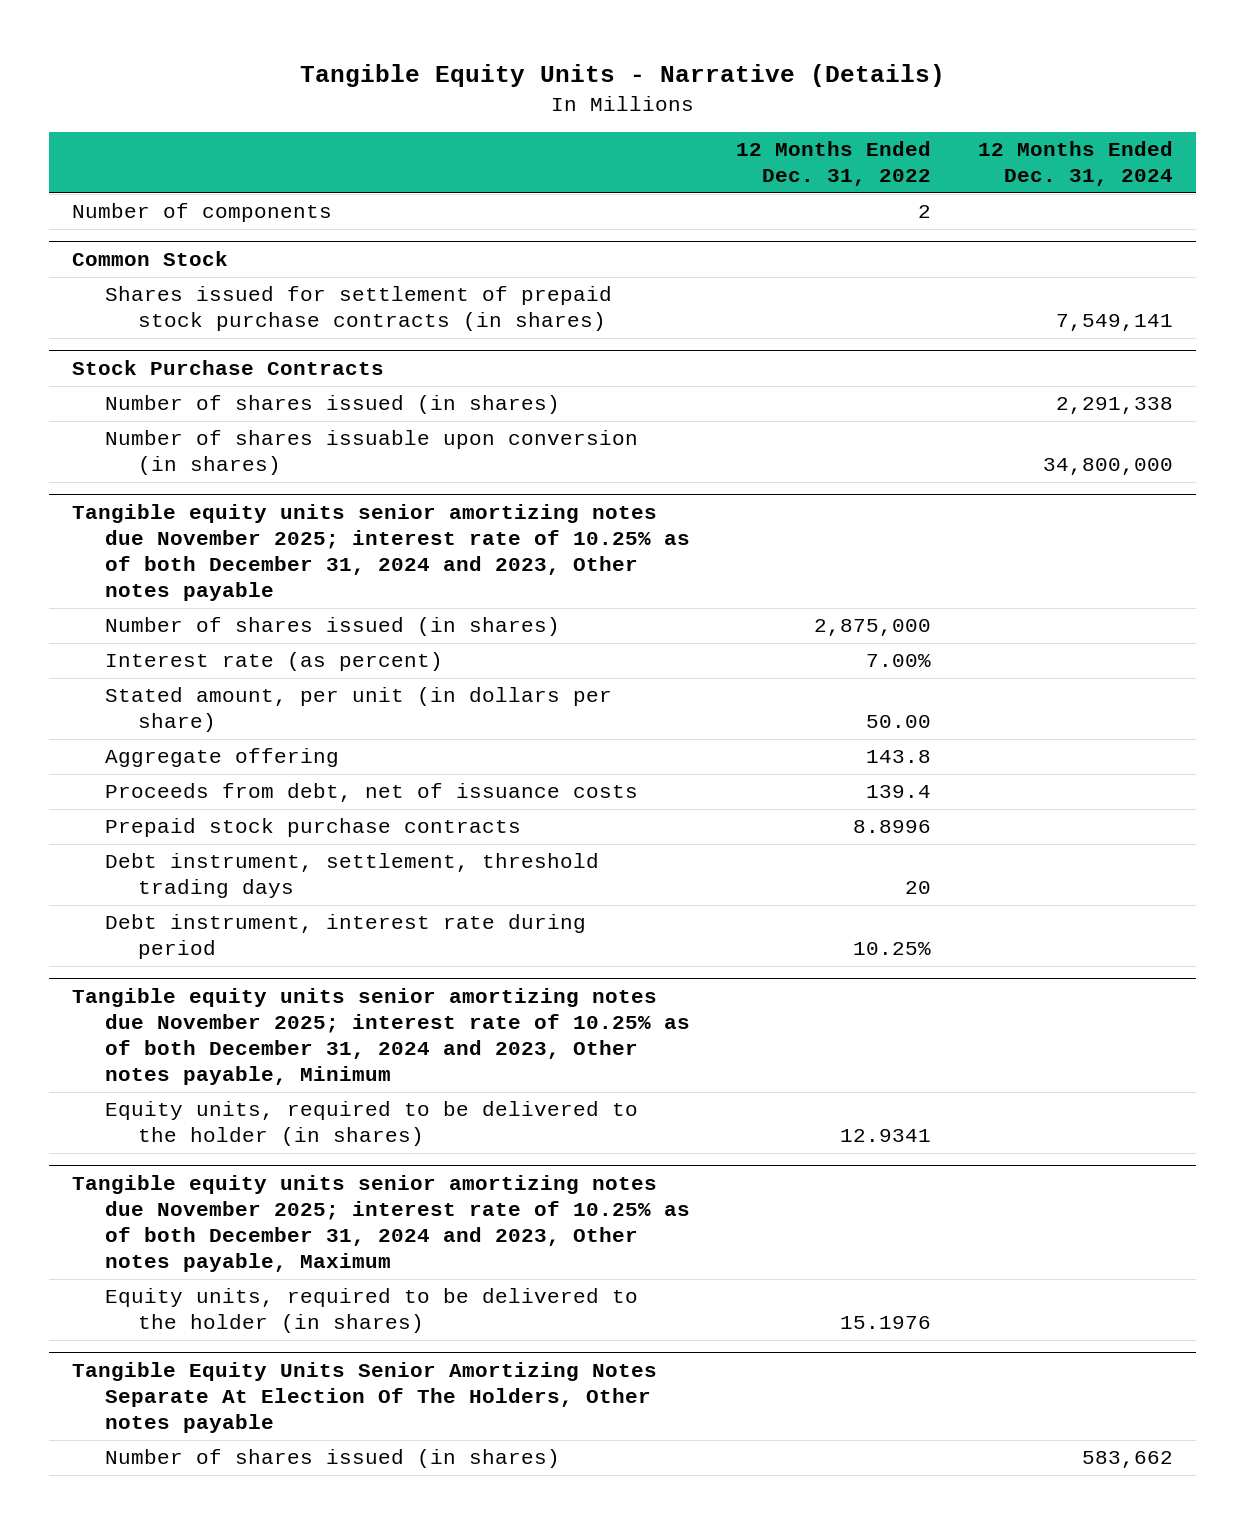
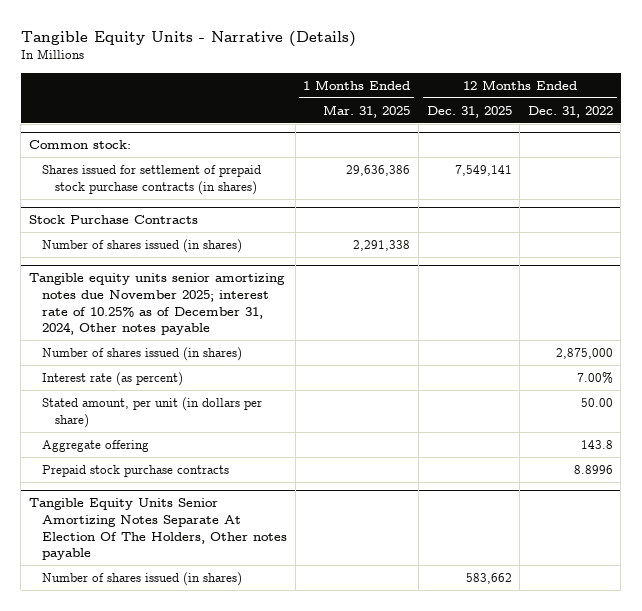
- | 12 Months Ended Dec. 31, 2022 | 12 Months Ended Dec. 31, 2024
+ | 1 Months Ended Mar. 31, 2025 | 12 Months Ended Dec. 31, 2025 | 12 Months Ended Dec. 31, 2022
- Number of components | 2 |
- Common Stock
+ Common stock:
@ Stock Purchase Contracts
- Number of shares issuable upon conversion (in shares) | | 34,800,000
- Tangible equity units senior amortizing notes due November 2025; interest rate of 10.25% as of both December 31, 2024 and 2023, Other notes payable
+ Tangible equity units senior amortizing notes due November 2025; interest rate of 10.25% as of December 31, 2024, Other notes payable
- Proceeds from debt, net of issuance costs | 139.4 |
- Debt instrument, settlement, threshold trading days | 20 |
- Debt instrument, interest rate during period | 10.25% |
- Tangible equity units senior amortizing notes due November 2025; interest rate of 10.25% as of both December 31, 2024 and 2023, Other notes payable, Minimum
- Equity units, required to be delivered to the holder (in shares) | 12.9341 |
- Tangible equity units senior amortizing notes due November 2025; interest rate of 10.25% as of both December 31, 2024 and 2023, Other notes payable, Maximum
- Equity units, required to be delivered to the holder (in shares) | 15.1976 |

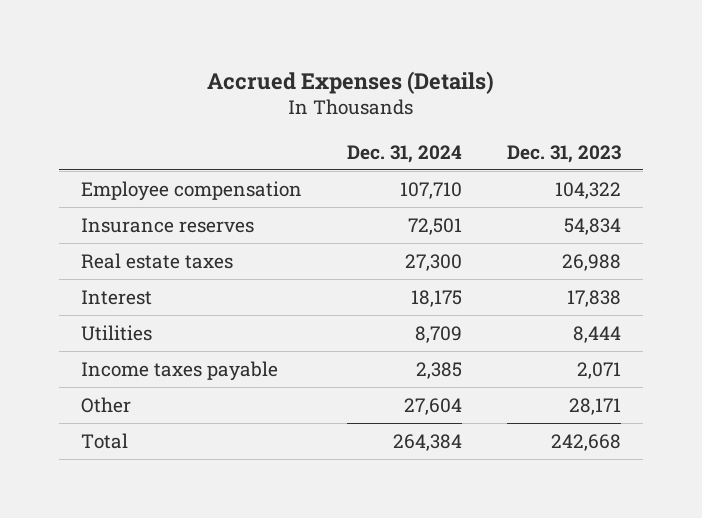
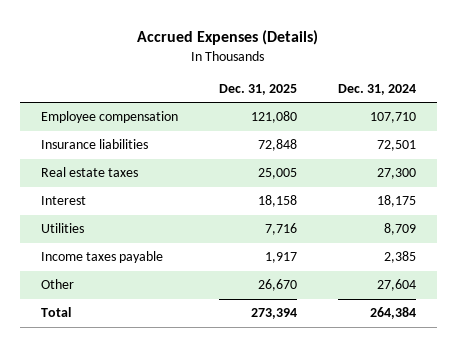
- | Dec. 31, 2024 | Dec. 31, 2023
+ | Dec. 31, 2025 | Dec. 31, 2024
- Insurance reserves | 72,501 | 54,834
+ Insurance liabilities | 72,848 | 72,501

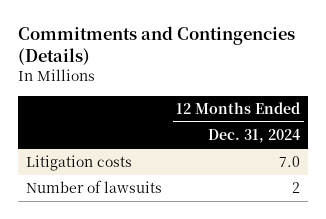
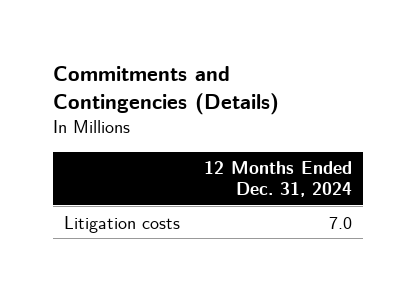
- Number of lawsuits | 2

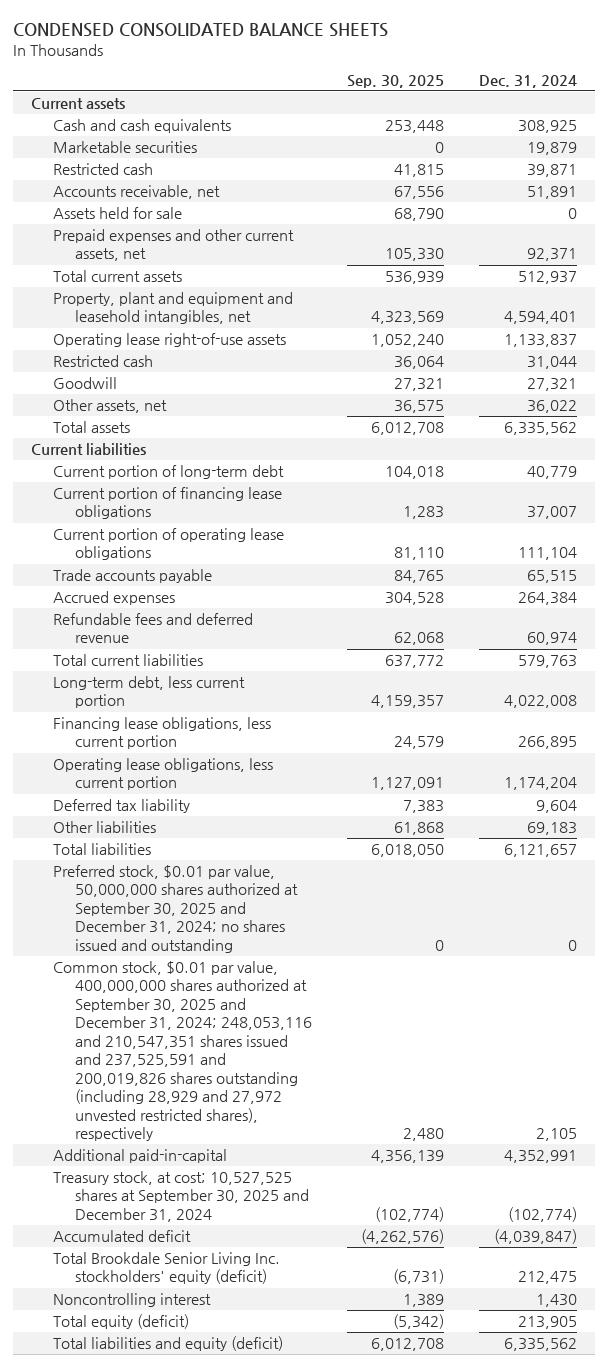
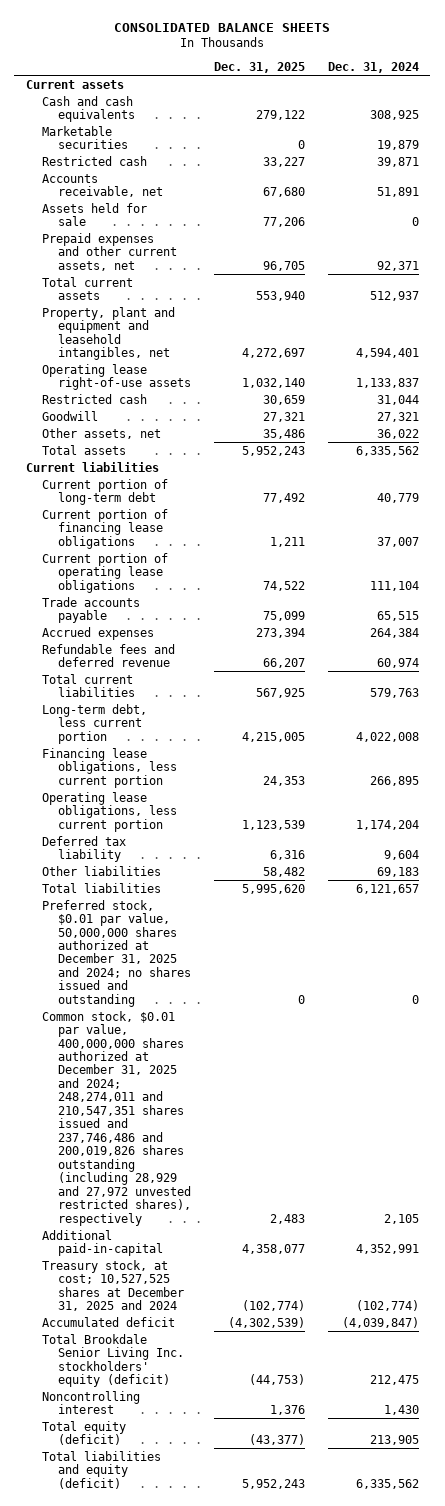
- CONDENSED CONSOLIDATED BALANCE SHEETS
+ CONSOLIDATED BALANCE SHEETS
- | Sep. 30, 2025 | Dec. 31, 2024
+ | Dec. 31, 2025 | Dec. 31, 2024
- Preferred stock, $0.01 par value, 50,000,000 shares authorized at September 30, 2025 and December 31, 2024; no shares issued and outstanding | 0 | 0
- Common stock, $0.01 par value, 400,000,000 shares authorized at September 30, 2025 and December 31, 2024; 248,053,116 and 210,547,351 shares issued and 237,525,591 and 200,019,826 shares outstanding (including 28,929 and 27,972 unvested restricted shares), respectively | 2,480 | 2,105
+ Preferred stock, $0.01 par value, 50,000,000 shares authorized at December 31, 2025 and 2024; no shares issued and outstanding | 0 | 0
+ Common stock, $0.01 par value, 400,000,000 shares authorized at December 31, 2025 and 2024; 248,274,011 and 210,547,351 shares issued and 237,746,486 and 200,019,826 shares outstanding (including 28,929 and 27,972 unvested restricted shares), respectively | 2,483 | 2,105
- Treasury stock, at cost; 10,527,525 shares at September 30, 2025 and December 31, 2024 | (102,774) | (102,774)
+ Treasury stock, at cost; 10,527,525 shares at December 31, 2025 and 2024 | (102,774) | (102,774)

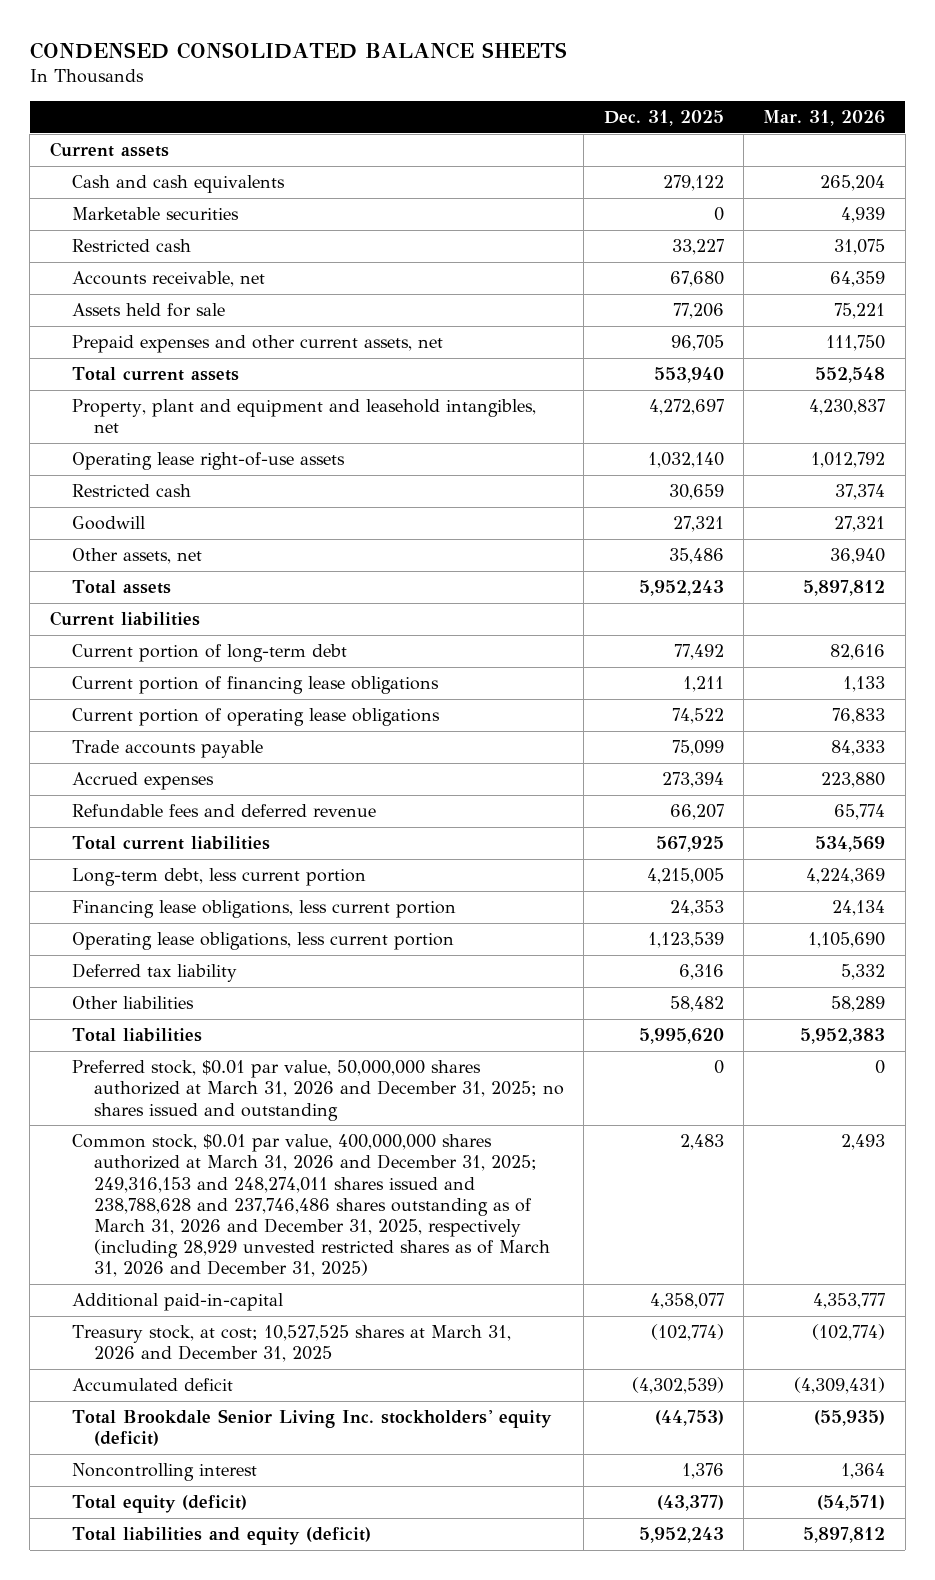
- CONSOLIDATED BALANCE SHEETS
+ CONDENSED CONSOLIDATED BALANCE SHEETS
- | Dec. 31, 2025 | Dec. 31, 2024
+ | Dec. 31, 2025 | Mar. 31, 2026
- Preferred stock, $0.01 par value, 50,000,000 shares authorized at December 31, 2025 and 2024; no shares issued and outstanding | 0 | 0
- Common stock, $0.01 par value, 400,000,000 shares authorized at December 31, 2025 and 2024; 248,274,011 and 210,547,351 shares issued and 237,746,486 and 200,019,826 shares outstanding (including 28,929 and 27,972 unvested restricted shares), respectively | 2,483 | 2,105
+ Preferred stock, $0.01 par value, 50,000,000 shares authorized at March 31, 2026 and December 31, 2025; no shares issued and outstanding | 0 | 0
+ Common stock, $0.01 par value, 400,000,000 shares authorized at March 31, 2026 and December 31, 2025; 249,316,153 and 248,274,011 shares issued and 238,788,628 and 237,746,486 shares outstanding as of March 31, 2026 and December 31, 2025, respectively (including 28,929 unvested restricted shares as of March 31, 2026 and December 31, 2025) | 2,483 | 2,493
- Treasury stock, at cost; 10,527,525 shares at December 31, 2025 and 2024 | (102,774) | (102,774)
+ Treasury stock, at cost; 10,527,525 shares at March 31, 2026 and December 31, 2025 | (102,774) | (102,774)

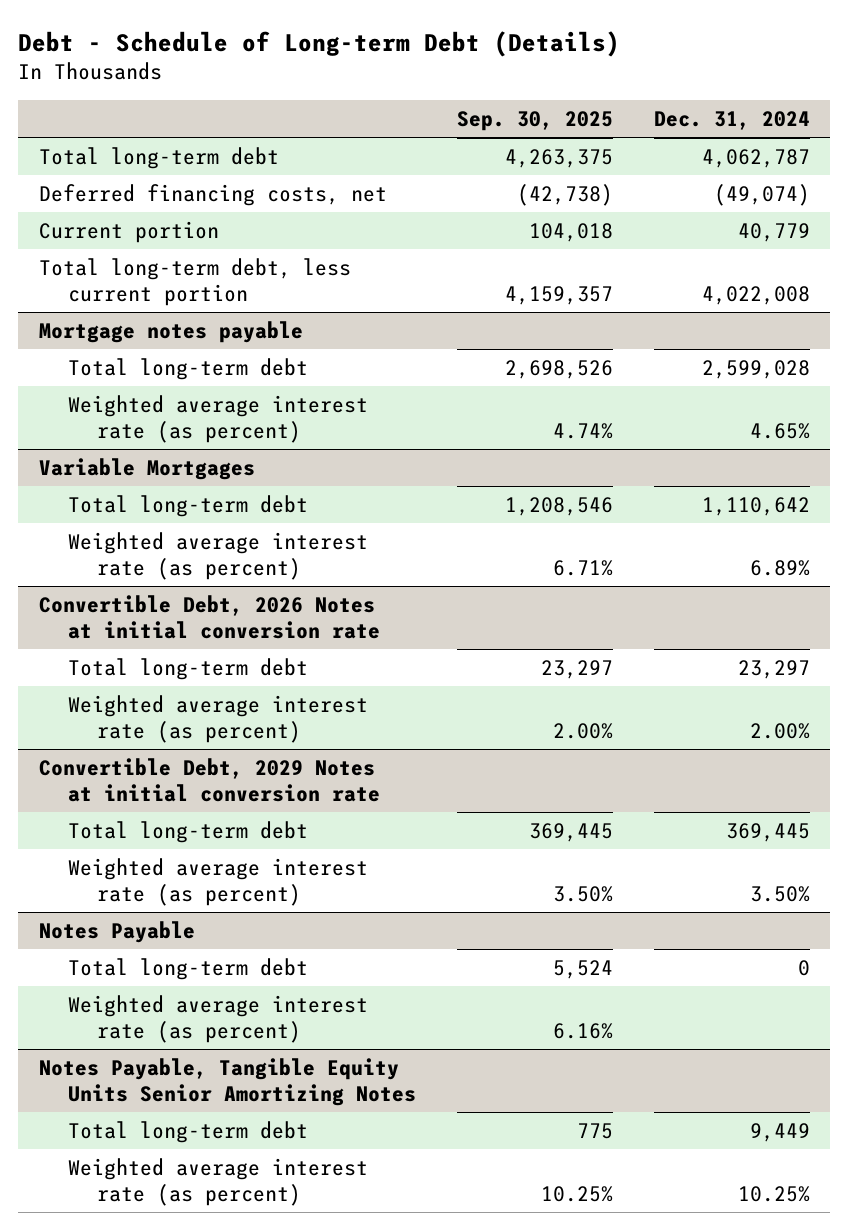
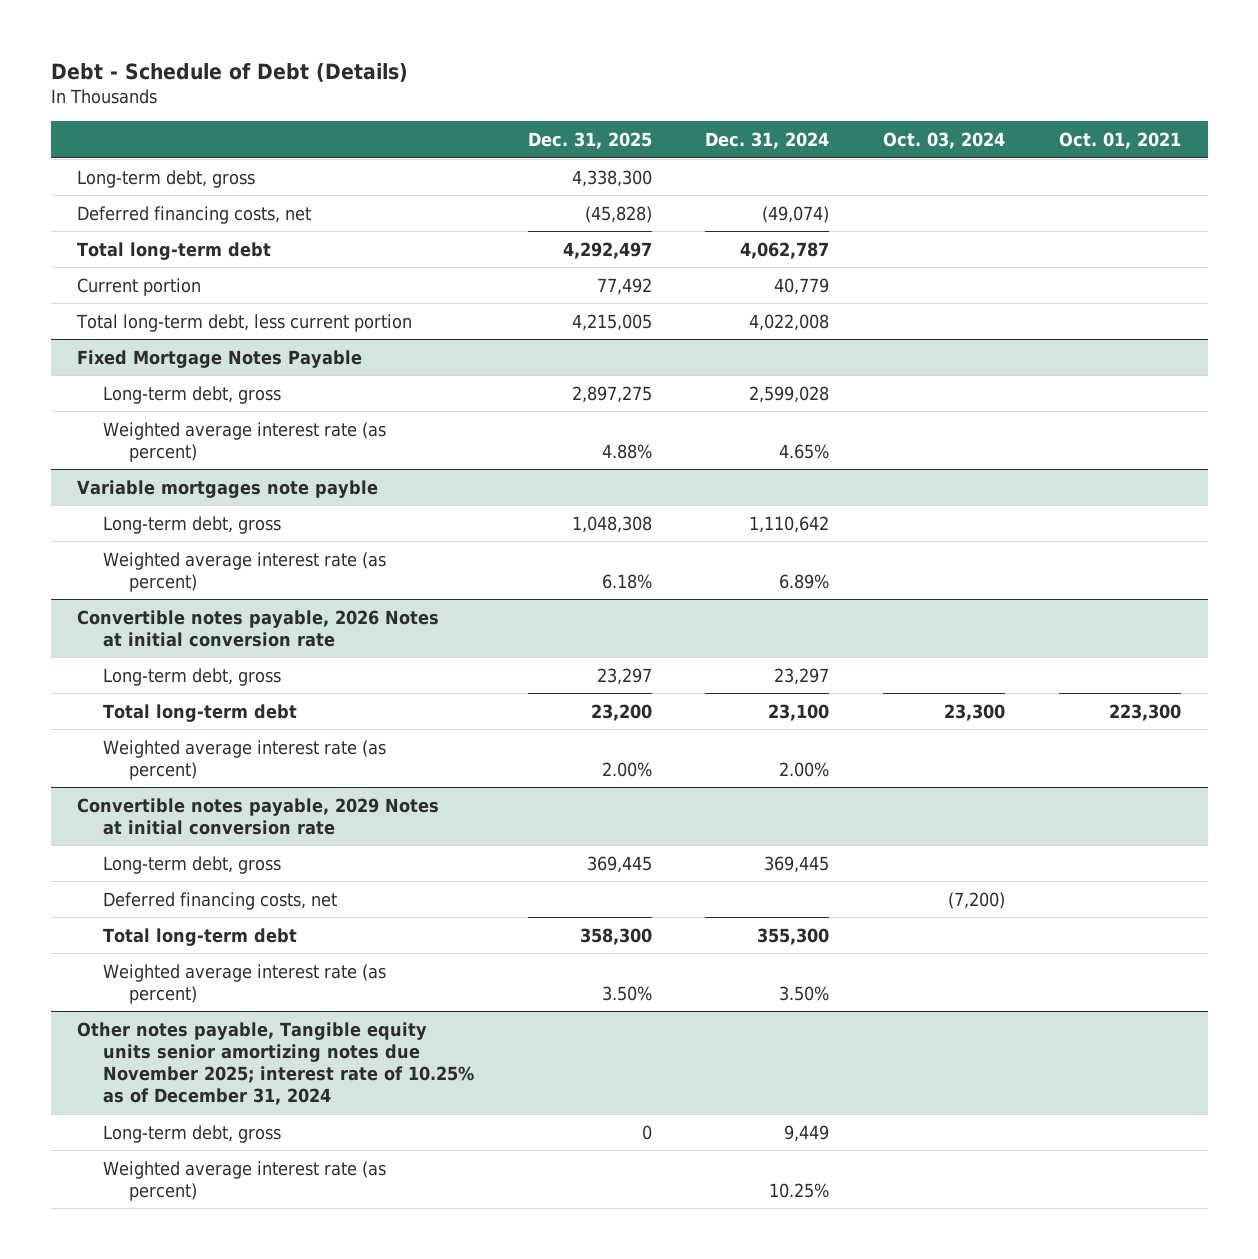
- Debt - Schedule of Long-term Debt (Details)
+ Debt - Schedule of Debt (Details)
- | Sep. 30, 2025 | Dec. 31, 2024
+ | Dec. 31, 2025 | Dec. 31, 2024 | Oct. 03, 2024 | Oct. 01, 2021
+ Long-term debt, gross | 4,338,300 | | |
moved down: Total long-term debt | 4,292,497 | 4,062,787 | |
- Mortgage notes payable
- Total long-term debt | 2,698,526 | 2,599,028
+ Fixed Mortgage Notes Payable
+ Long-term debt, gross | 2,897,275 | 2,599,028 | |
- Variable Mortgages
- Total long-term debt | 1,208,546 | 1,110,642
+ Variable mortgages note payble
+ Long-term debt, gross | 1,048,308 | 1,110,642 | |
- Convertible Debt, 2026 Notes at initial conversion rate
- Total long-term debt | 23,297 | 23,297
+ Convertible notes payable, 2026 Notes at initial conversion rate
+ Long-term debt, gross | 23,297 | 23,297 | |
+ Total long-term debt | 23,200 | 23,100 | 23,300 | 223,300
- Convertible Debt, 2029 Notes at initial conversion rate
- Total long-term debt | 369,445 | 369,445
+ Convertible notes payable, 2029 Notes at initial conversion rate
+ Long-term debt, gross | 369,445 | 369,445 | |
+ Deferred financing costs, net | | | (7,200) |
+ Total long-term debt | 358,300 | 355,300 | |
- Notes Payable
- Total long-term debt | 5,524 | 0
- Weighted average interest rate (as percent) | 6.16% |
- Notes Payable, Tangible Equity Units Senior Amortizing Notes
- Total long-term debt | 775 | 9,449
+ Other notes payable, Tangible equity units senior amortizing notes due November 2025; interest rate of 10.25% as of December 31, 2024
+ Long-term debt, gross | 0 | 9,449 | |

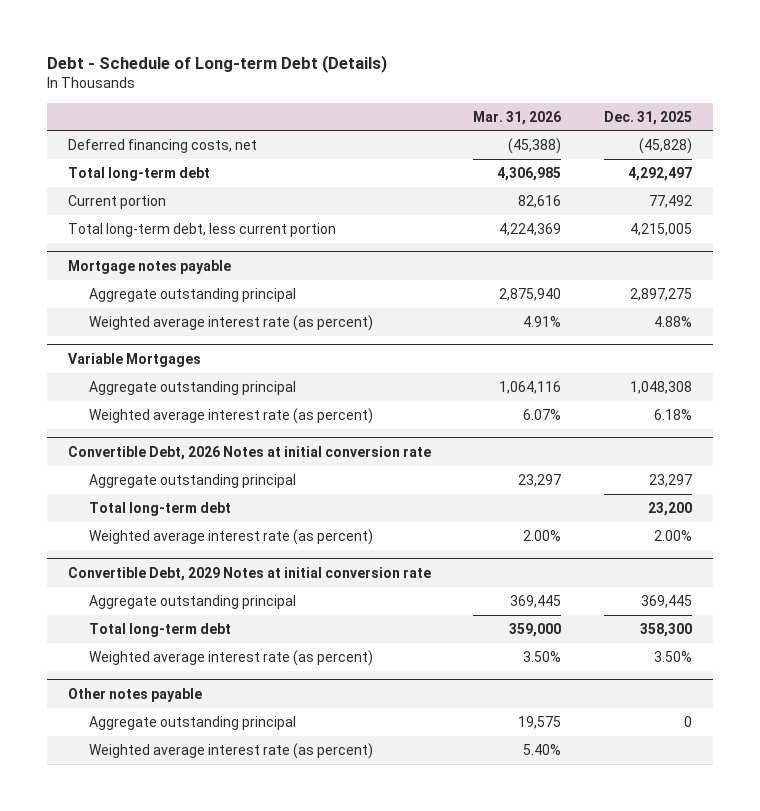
- Debt - Schedule of Debt (Details)
+ Debt - Schedule of Long-term Debt (Details)
- | Dec. 31, 2025 | Dec. 31, 2024 | Oct. 03, 2024 | Oct. 01, 2021
+ | Mar. 31, 2026 | Dec. 31, 2025
- Long-term debt, gross | 4,338,300 | | |
- Fixed Mortgage Notes Payable
- Long-term debt, gross | 2,897,275 | 2,599,028 | |
+ Mortgage notes payable
+ Aggregate outstanding principal | 2,875,940 | 2,897,275
- Variable mortgages note payble
- Long-term debt, gross | 1,048,308 | 1,110,642 | |
+ Variable Mortgages
+ Aggregate outstanding principal | 1,064,116 | 1,048,308
- Convertible notes payable, 2026 Notes at initial conversion rate
- Long-term debt, gross | 23,297 | 23,297 | |
+ Convertible Debt, 2026 Notes at initial conversion rate
+ Aggregate outstanding principal | 23,297 | 23,297
- Convertible notes payable, 2029 Notes at initial conversion rate
- Long-term debt, gross | 369,445 | 369,445 | |
- Deferred financing costs, net | | | (7,200) |
+ Convertible Debt, 2029 Notes at initial conversion rate
+ Aggregate outstanding principal | 369,445 | 369,445
- Other notes payable, Tangible equity units senior amortizing notes due November 2025; interest rate of 10.25% as of December 31, 2024
- Long-term debt, gross | 0 | 9,449 | |
+ Other notes payable
+ Aggregate outstanding principal | 19,575 | 0

